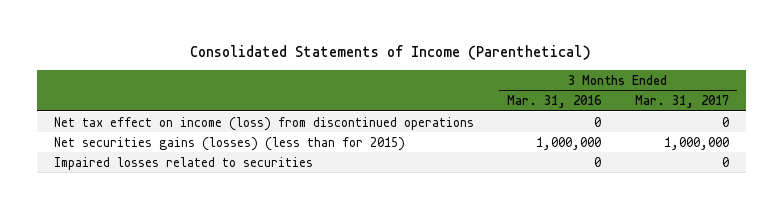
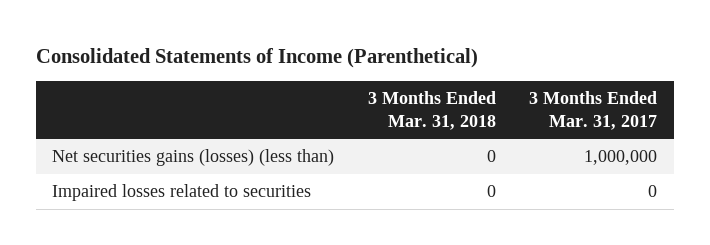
- | 3 Months Ended Mar. 31, 2016 | 3 Months Ended Mar. 31, 2017
+ | 3 Months Ended Mar. 31, 2018 | 3 Months Ended Mar. 31, 2017
- Net tax effect on income (loss) from discontinued operations | 0 | 0
- Net securities gains (losses) (less than for 2015) | 1,000,000 | 1,000,000
+ Net securities gains (losses) (less than) | 0 | 1,000,000

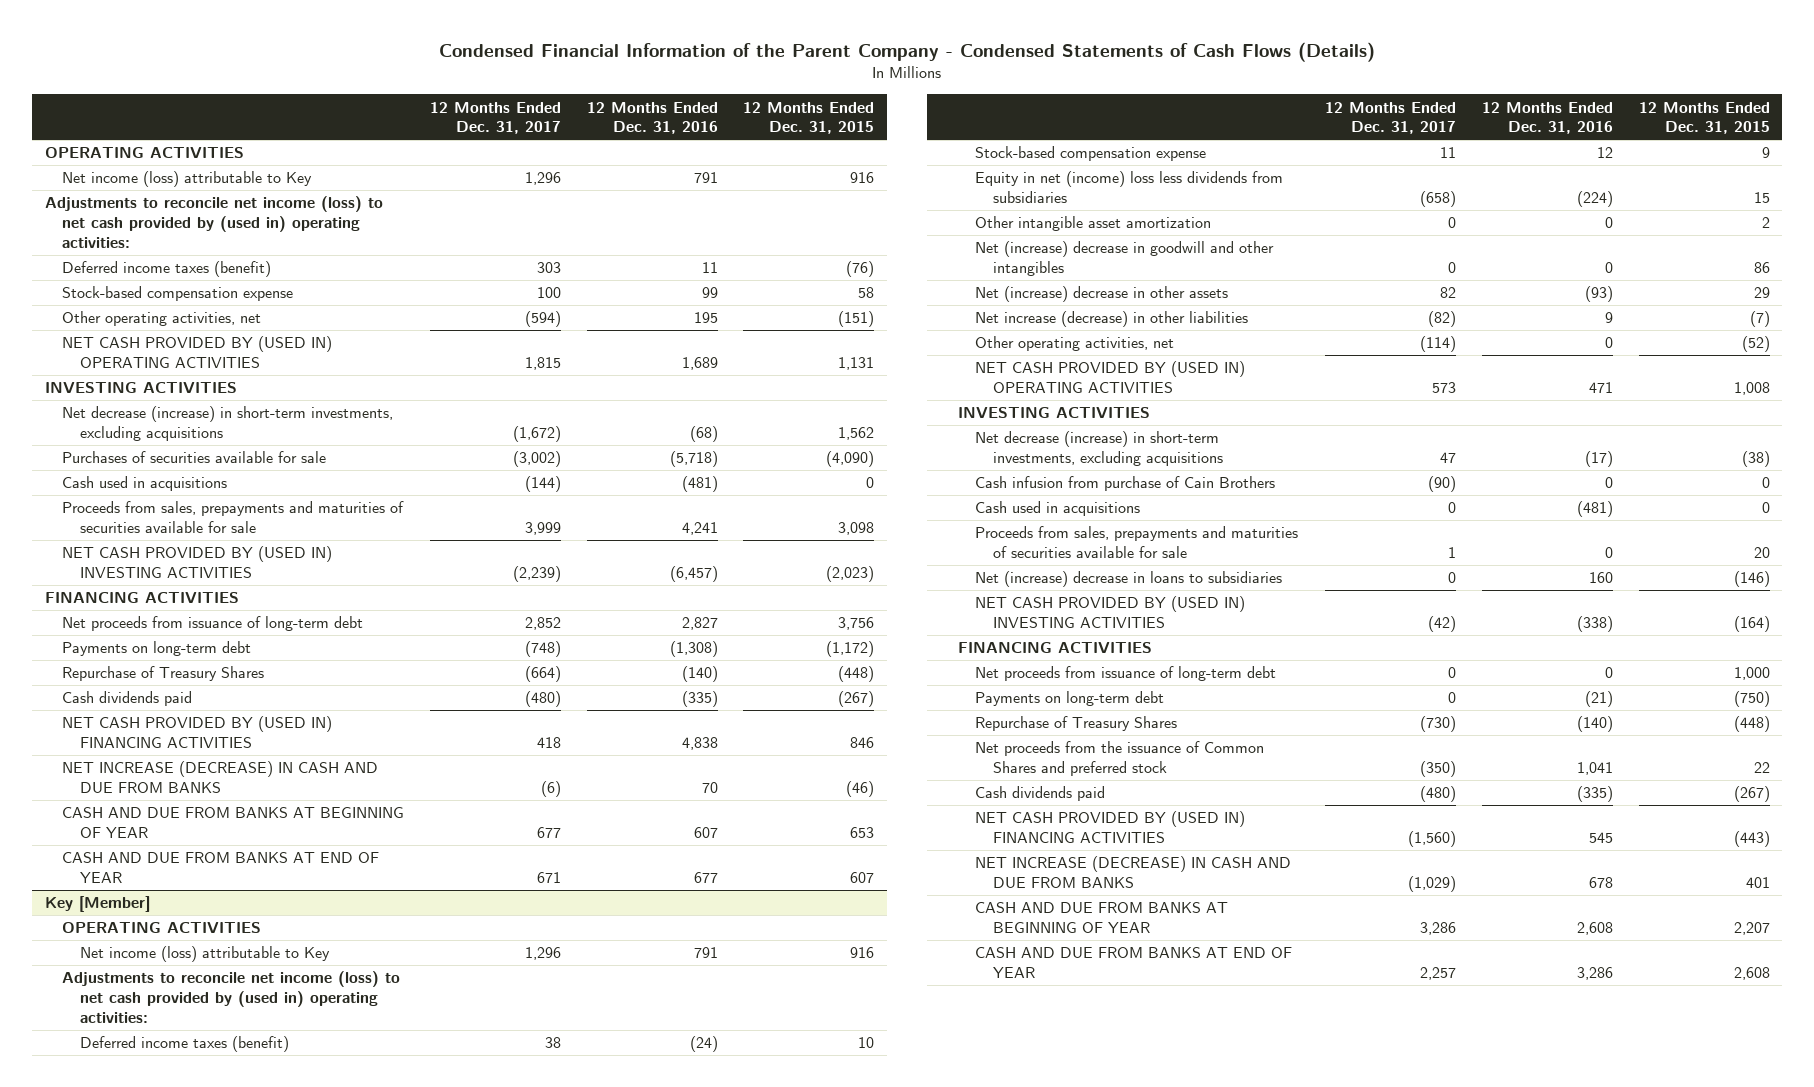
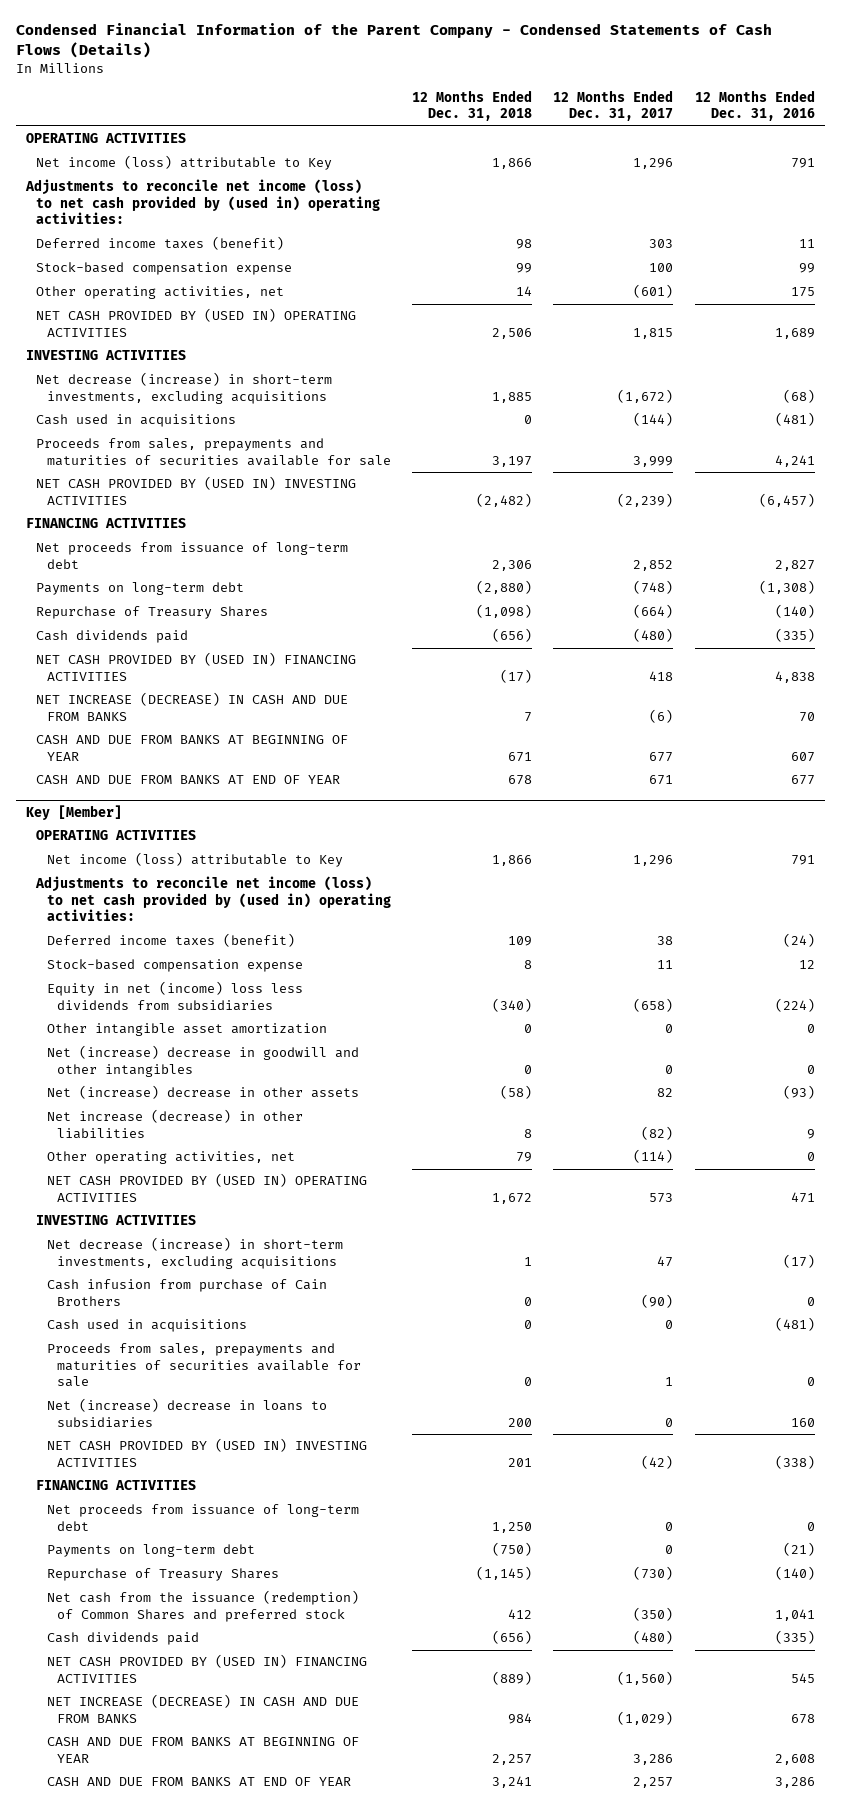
- | 12 Months Ended Dec. 31, 2017 | 12 Months Ended Dec. 31, 2016 | 12 Months Ended Dec. 31, 2015
+ | 12 Months Ended Dec. 31, 2018 | 12 Months Ended Dec. 31, 2017 | 12 Months Ended Dec. 31, 2016
- Other operating activities, net | (594) | 195 | (151)
+ Other operating activities, net | 14 | (601) | 175
- Purchases of securities available for sale | (3,002) | (5,718) | (4,090)
@ Key [Member]
- Net proceeds from the issuance of Common Shares and preferred stock | (350) | 1,041 | 22
+ Net cash from the issuance (redemption) of Common Shares and preferred stock | 412 | (350) | 1,041

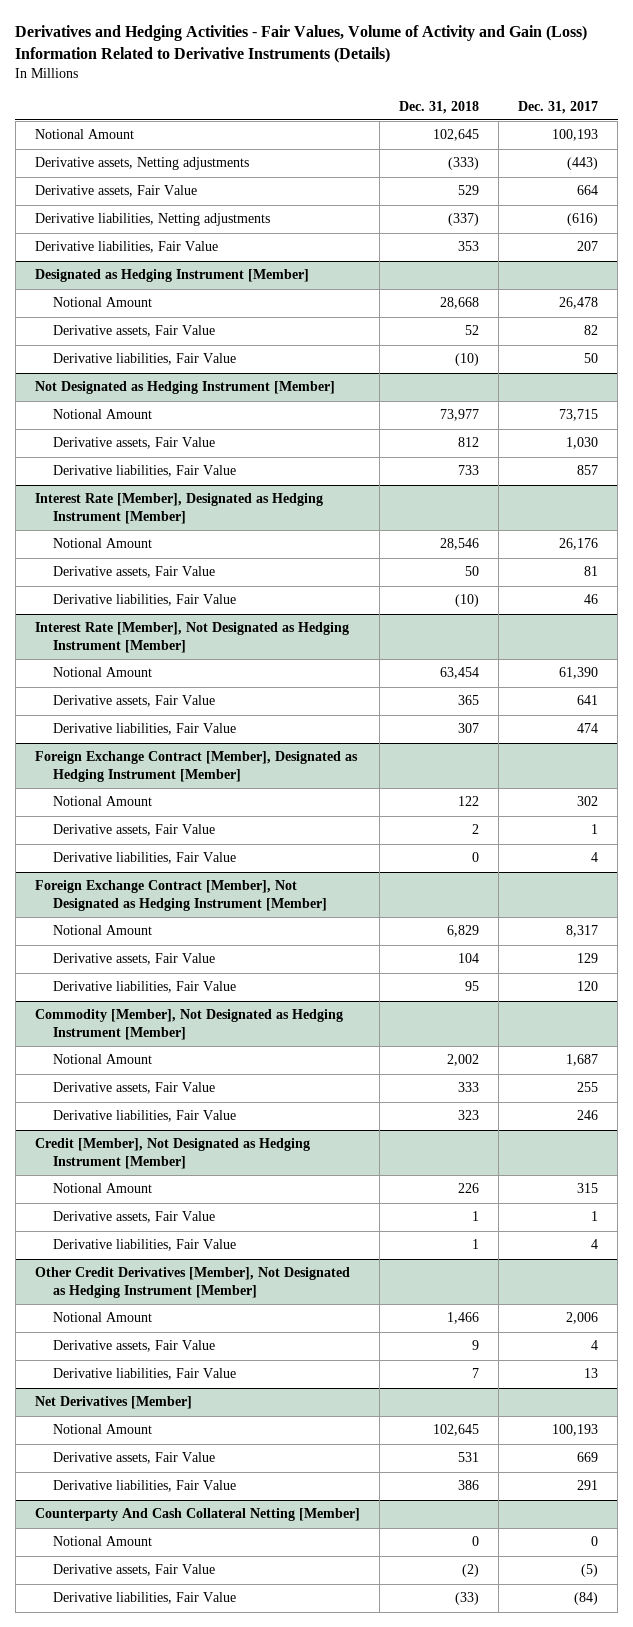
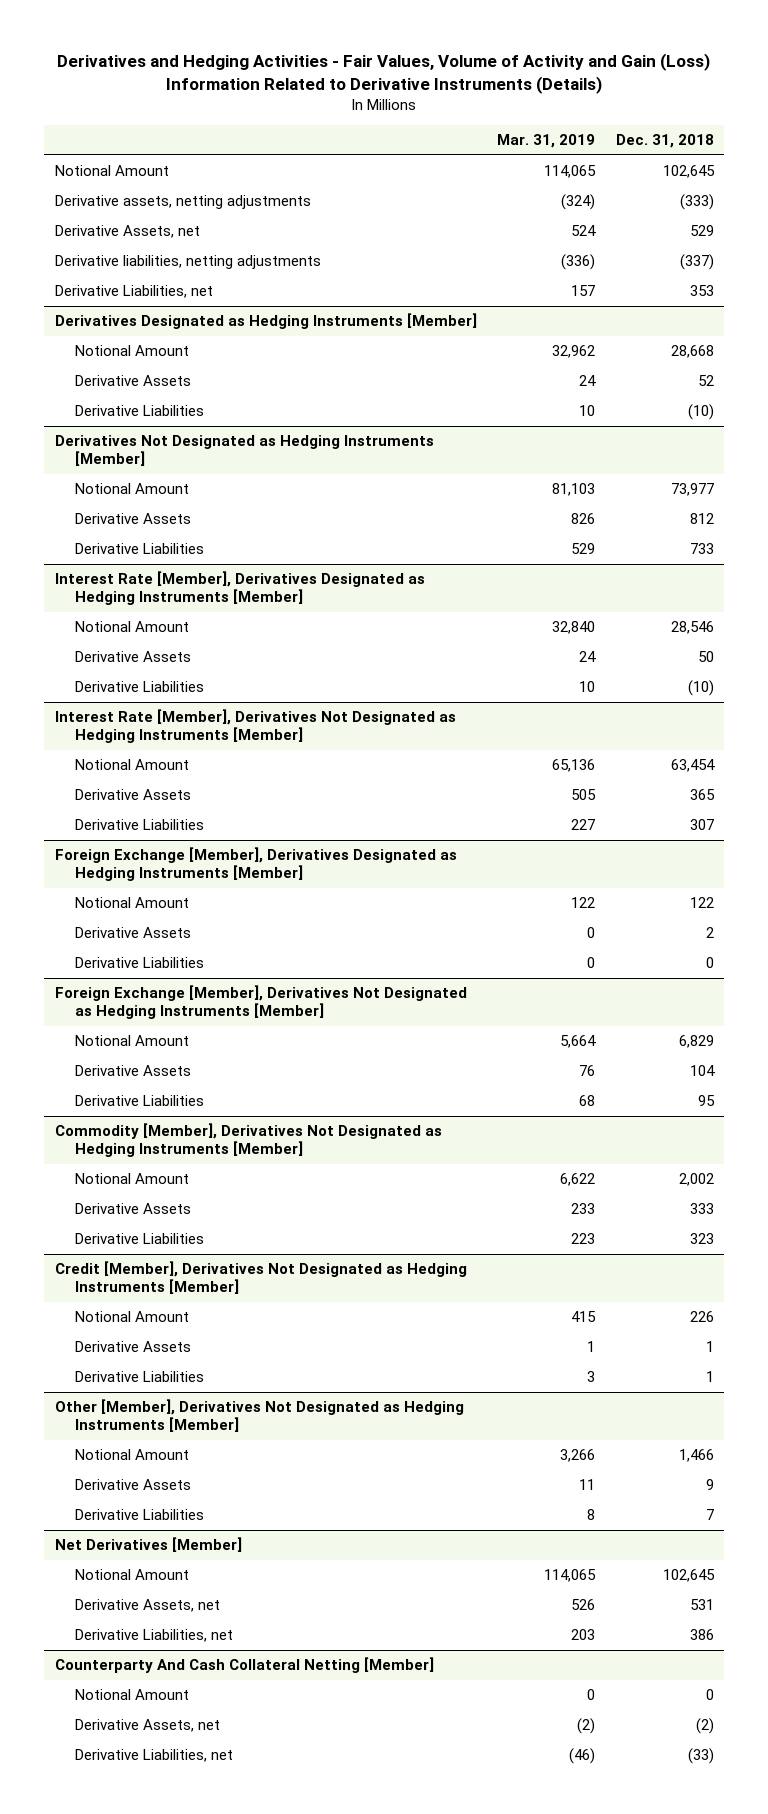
- | Dec. 31, 2018 | Dec. 31, 2017
+ | Mar. 31, 2019 | Dec. 31, 2018
- Derivative assets, Netting adjustments | (333) | (443)
- Derivative assets, Fair Value | 529 | 664
- Derivative liabilities, Netting adjustments | (337) | (616)
- Derivative liabilities, Fair Value | 353 | 207
- Designated as Hedging Instrument [Member]
+ Derivative assets, netting adjustments | (324) | (333)
+ Derivative Assets, net | 524 | 529
+ Derivative liabilities, netting adjustments | (336) | (337)
+ Derivative Liabilities, net | 157 | 353
+ Derivatives Designated as Hedging Instruments [Member]
- Derivative assets, Fair Value | 52 | 82
- Derivative liabilities, Fair Value | (10) | 50
- Not Designated as Hedging Instrument [Member]
+ Derivative Assets | 24 | 52
+ Derivative Liabilities | 10 | (10)
+ Derivatives Not Designated as Hedging Instruments [Member]
- Derivative assets, Fair Value | 812 | 1,030
- Derivative liabilities, Fair Value | 733 | 857
- Interest Rate [Member], Designated as Hedging Instrument [Member]
+ Derivative Assets | 826 | 812
+ Derivative Liabilities | 529 | 733
+ Interest Rate [Member], Derivatives Designated as Hedging Instruments [Member]
- Derivative assets, Fair Value | 50 | 81
- Derivative liabilities, Fair Value | (10) | 46
- Interest Rate [Member], Not Designated as Hedging Instrument [Member]
+ Derivative Assets | 24 | 50
+ Derivative Liabilities | 10 | (10)
+ Interest Rate [Member], Derivatives Not Designated as Hedging Instruments [Member]
- Derivative assets, Fair Value | 365 | 641
- Derivative liabilities, Fair Value | 307 | 474
- Foreign Exchange Contract [Member], Designated as Hedging Instrument [Member]
+ Derivative Assets | 505 | 365
+ Derivative Liabilities | 227 | 307
+ Foreign Exchange [Member], Derivatives Designated as Hedging Instruments [Member]
- Derivative assets, Fair Value | 2 | 1
- Derivative liabilities, Fair Value | 0 | 4
- Foreign Exchange Contract [Member], Not Designated as Hedging Instrument [Member]
+ Derivative Assets | 0 | 2
+ Derivative Liabilities | 0 | 0
+ Foreign Exchange [Member], Derivatives Not Designated as Hedging Instruments [Member]
- Derivative assets, Fair Value | 104 | 129
- Derivative liabilities, Fair Value | 95 | 120
- Commodity [Member], Not Designated as Hedging Instrument [Member]
+ Derivative Assets | 76 | 104
+ Derivative Liabilities | 68 | 95
+ Commodity [Member], Derivatives Not Designated as Hedging Instruments [Member]
- Derivative assets, Fair Value | 333 | 255
- Derivative liabilities, Fair Value | 323 | 246
- Credit [Member], Not Designated as Hedging Instrument [Member]
+ Derivative Assets | 233 | 333
+ Derivative Liabilities | 223 | 323
+ Credit [Member], Derivatives Not Designated as Hedging Instruments [Member]
- Derivative assets, Fair Value | 1 | 1
- Derivative liabilities, Fair Value | 1 | 4
- Other Credit Derivatives [Member], Not Designated as Hedging Instrument [Member]
+ Derivative Assets | 1 | 1
+ Derivative Liabilities | 3 | 1
+ Other [Member], Derivatives Not Designated as Hedging Instruments [Member]
- Derivative assets, Fair Value | 9 | 4
- Derivative liabilities, Fair Value | 7 | 13
+ Derivative Assets | 11 | 9
+ Derivative Liabilities | 8 | 7
@ Net Derivatives [Member]
- Derivative assets, Fair Value | 531 | 669
- Derivative liabilities, Fair Value | 386 | 291
+ Derivative Assets, net | 526 | 531
+ Derivative Liabilities, net | 203 | 386
@ Counterparty And Cash Collateral Netting [Member]
- Derivative assets, Fair Value | (2) | (5)
- Derivative liabilities, Fair Value | (33) | (84)
+ Derivative Assets, net | (2) | (2)
+ Derivative Liabilities, net | (46) | (33)

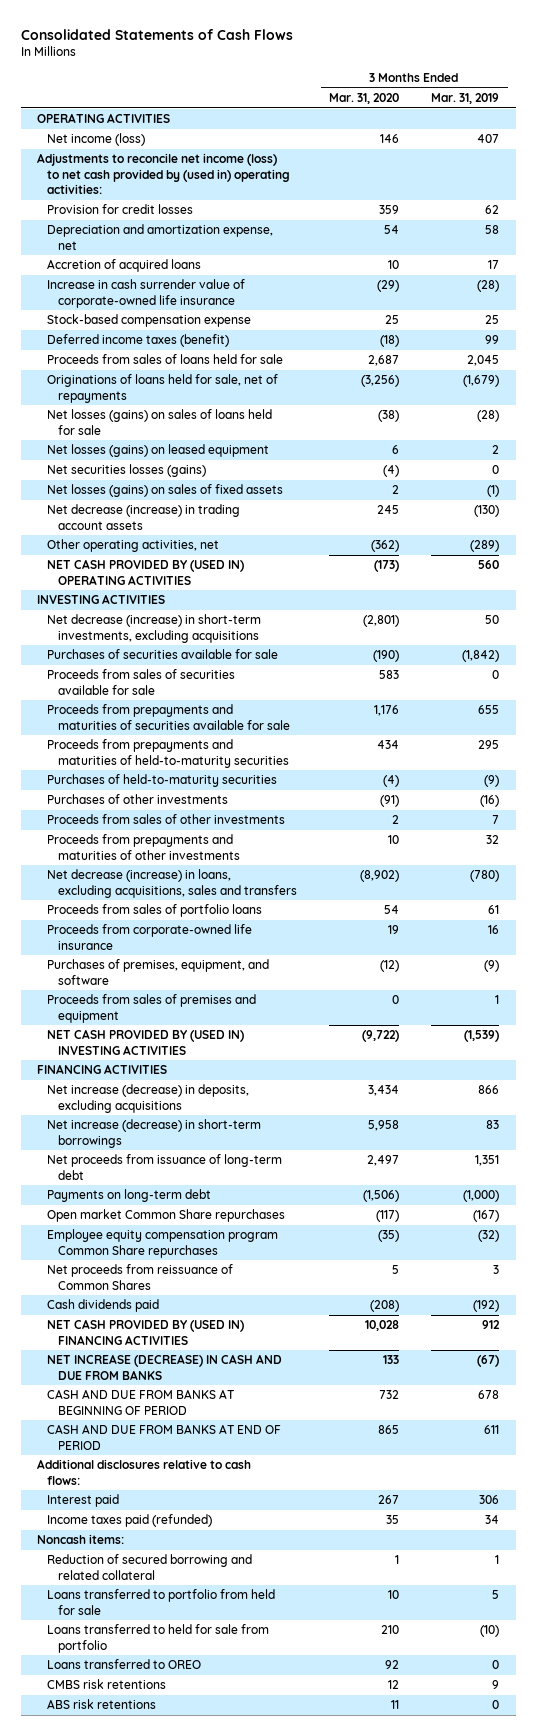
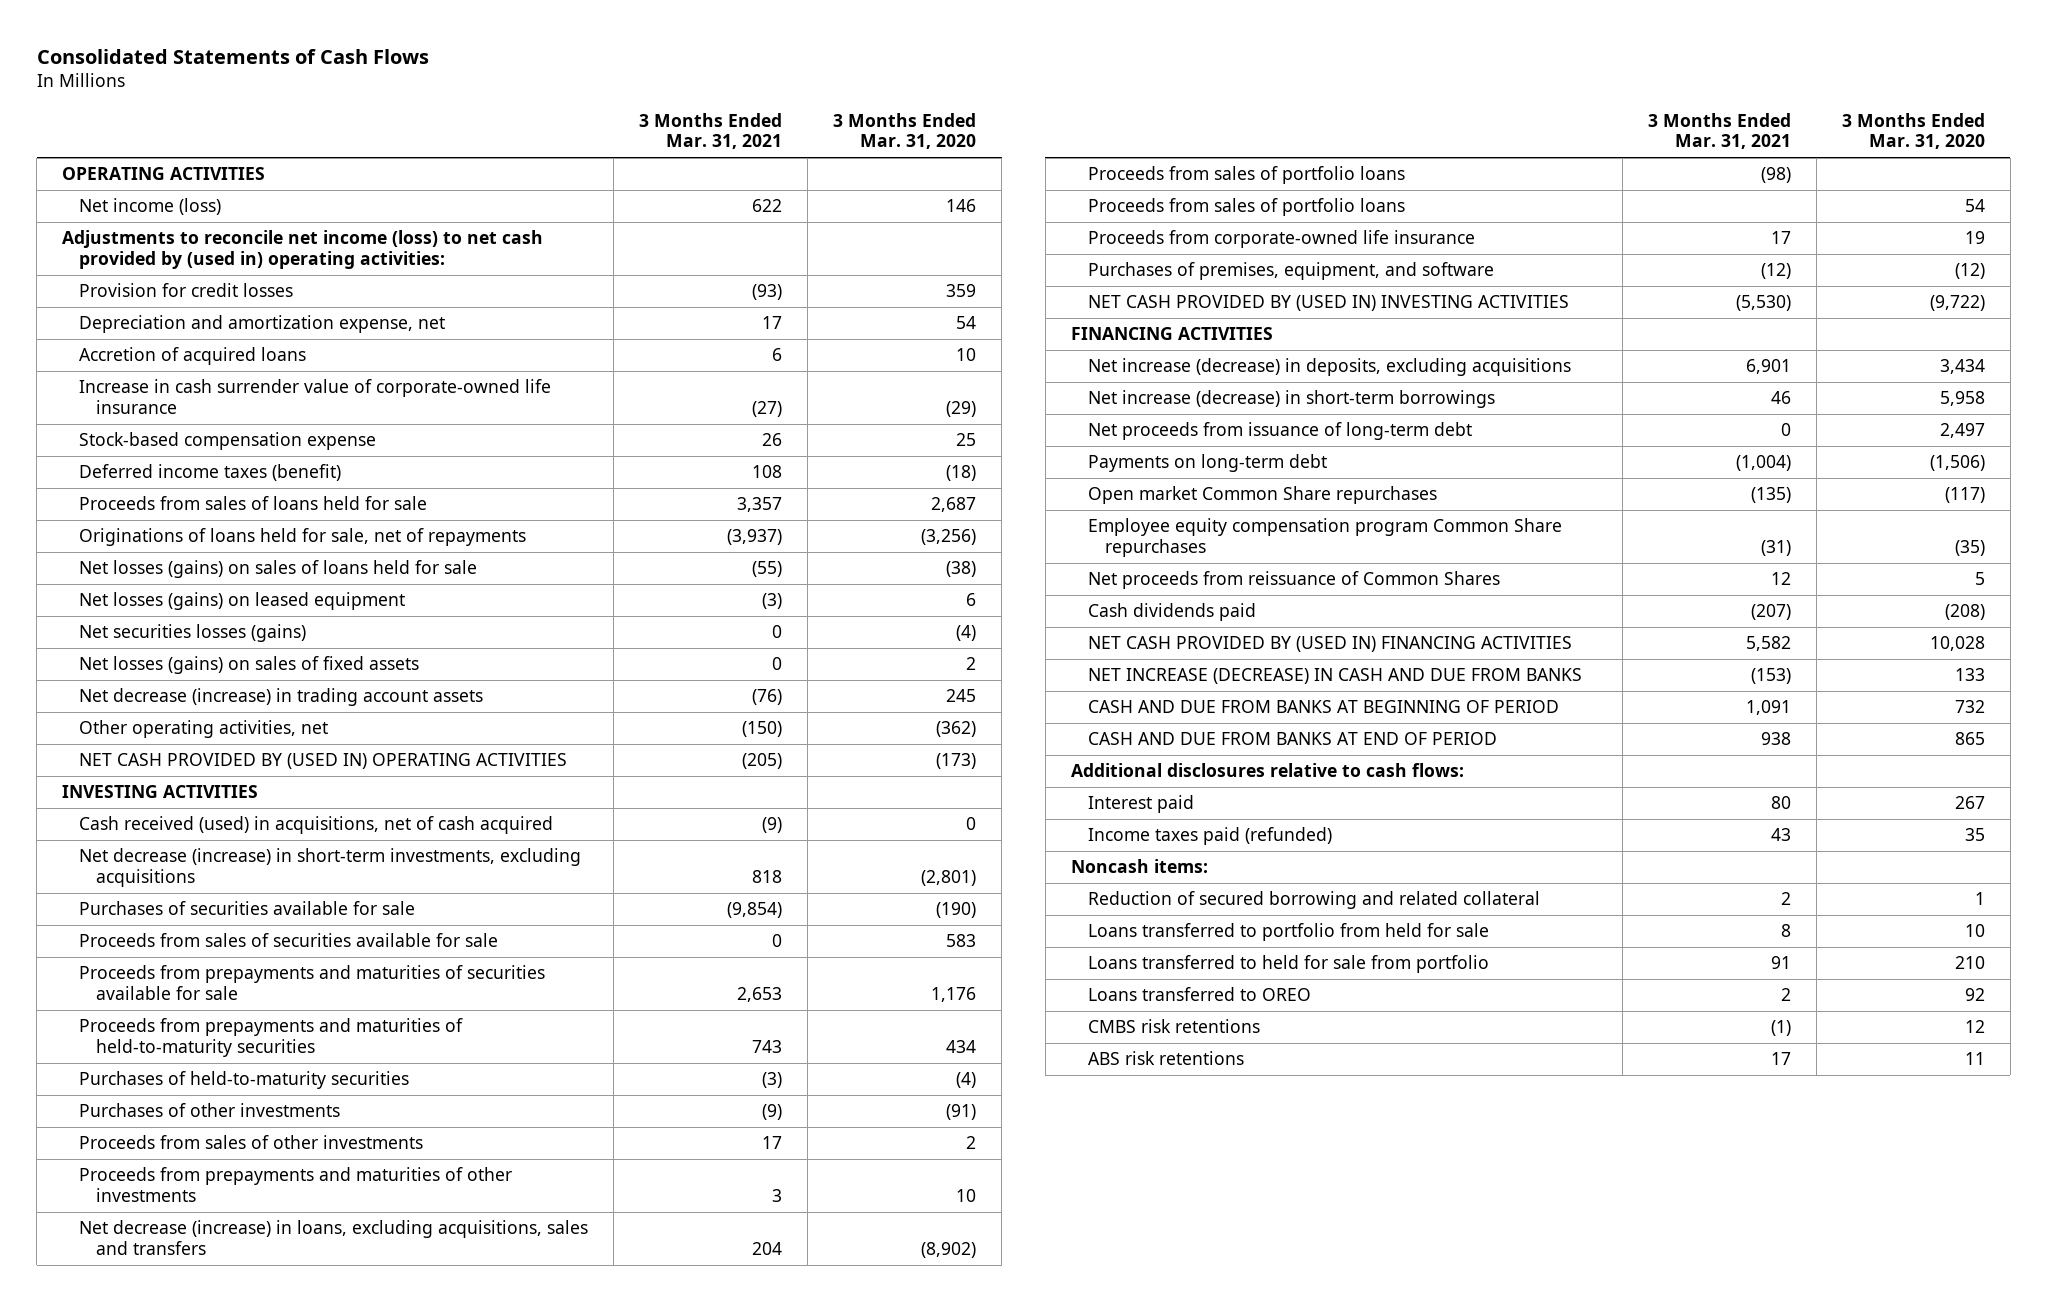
- | 3 Months Ended Mar. 31, 2020 | 3 Months Ended Mar. 31, 2019
+ | 3 Months Ended Mar. 31, 2021 | 3 Months Ended Mar. 31, 2020
+ Cash received (used) in acquisitions, net of cash acquired | (9) | 0
+ Proceeds from sales of portfolio loans | (98) |
- Proceeds from sales of premises and equipment | 0 | 1

